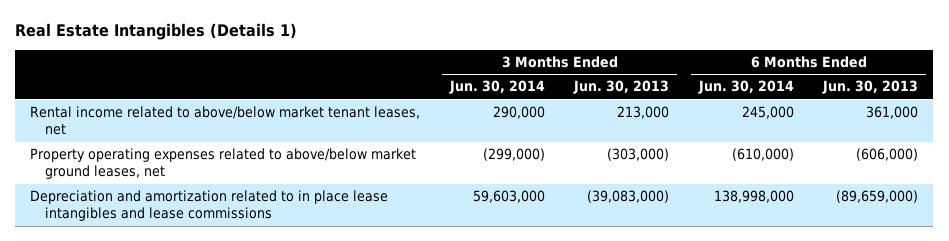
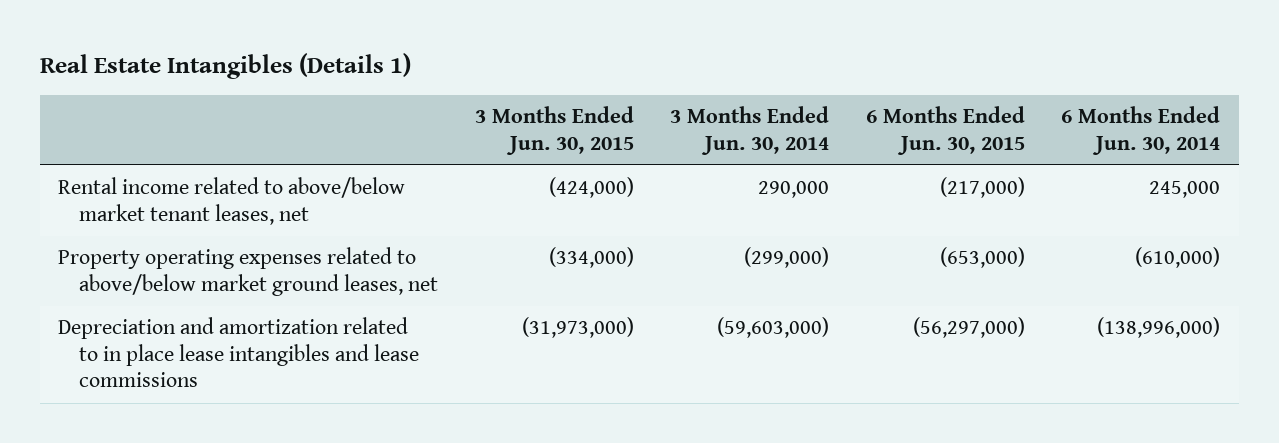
- | 3 Months Ended Jun. 30, 2014 | 3 Months Ended Jun. 30, 2013 | 6 Months Ended Jun. 30, 2014 | 6 Months Ended Jun. 30, 2013
+ | 3 Months Ended Jun. 30, 2015 | 3 Months Ended Jun. 30, 2014 | 6 Months Ended Jun. 30, 2015 | 6 Months Ended Jun. 30, 2014
- Depreciation and amortization related to in place lease intangibles and lease commissions | 59,603,000 | (39,083,000) | 138,998,000 | (89,659,000)
+ Depreciation and amortization related to in place lease intangibles and lease commissions | (31,973,000) | (59,603,000) | (56,297,000) | (138,996,000)

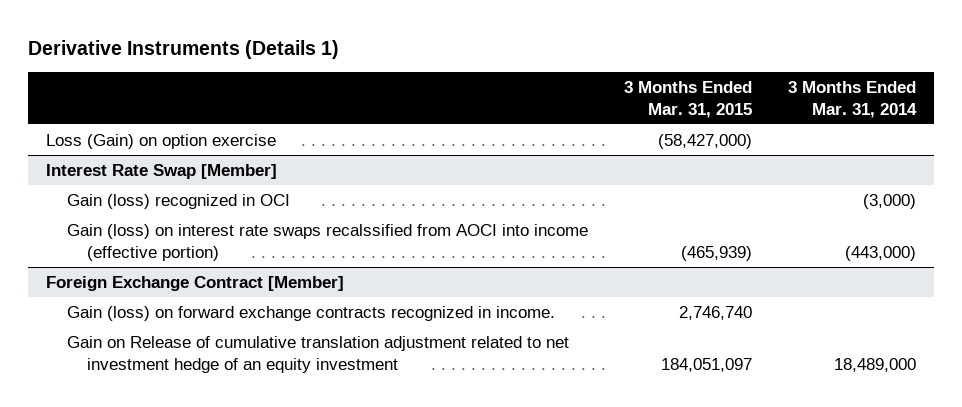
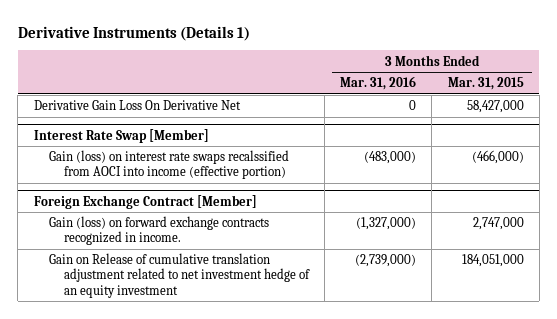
- | 3 Months Ended Mar. 31, 2015 | 3 Months Ended Mar. 31, 2014
+ | 3 Months Ended Mar. 31, 2016 | 3 Months Ended Mar. 31, 2015
- Loss (Gain) on option exercise | (58,427,000) |
+ Derivative Gain Loss On Derivative Net | 0 | 58,427,000
@ Interest Rate Swap [Member]
- Gain (loss) recognized in OCI | | (3,000)
- Gain (loss) on interest rate swaps recalssified from AOCI into income (effective portion) | (465,939) | (443,000)
+ Gain (loss) on interest rate swaps recalssified from AOCI into income (effective portion) | (483,000) | (466,000)
@ Foreign Exchange Contract [Member]
- Gain (loss) on forward exchange contracts recognized in income. | 2,746,740 |
- Gain on Release of cumulative translation adjustment related to net investment hedge of an equity investment | 184,051,097 | 18,489,000
+ Gain (loss) on forward exchange contracts recognized in income. | (1,327,000) | 2,747,000
+ Gain on Release of cumulative translation adjustment related to net investment hedge of an equity investment | (2,739,000) | 184,051,000

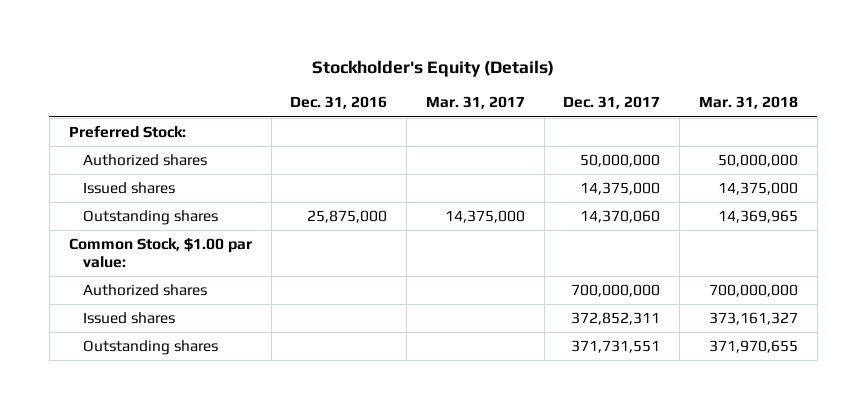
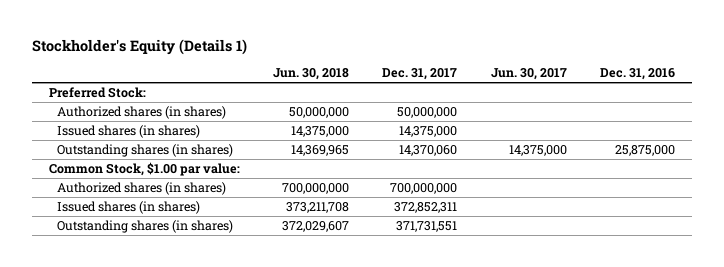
- Stockholder's Equity (Details)
+ Stockholder's Equity (Details 1)
- | Dec. 31, 2016 | Mar. 31, 2017 | Dec. 31, 2017 | Mar. 31, 2018
+ | Jun. 30, 2018 | Dec. 31, 2017 | Jun. 30, 2017 | Dec. 31, 2016
- Authorized shares | | | 50,000,000 | 50,000,000
- Issued shares | | | 14,375,000 | 14,375,000
- Outstanding shares | 25,875,000 | 14,375,000 | 14,370,060 | 14,369,965
+ Authorized shares (in shares) | 50,000,000 | 50,000,000 | |
+ Issued shares (in shares) | 14,375,000 | 14,375,000 | |
+ Outstanding shares (in shares) | 14,369,965 | 14,370,060 | 14,375,000 | 25,875,000
- Authorized shares | | | 700,000,000 | 700,000,000
- Issued shares | | | 372,852,311 | 373,161,327
- Outstanding shares | | | 371,731,551 | 371,970,655
+ Authorized shares (in shares) | 700,000,000 | 700,000,000 | |
+ Issued shares (in shares) | 373,211,708 | 372,852,311 | |
+ Outstanding shares (in shares) | 372,029,607 | 371,731,551 | |

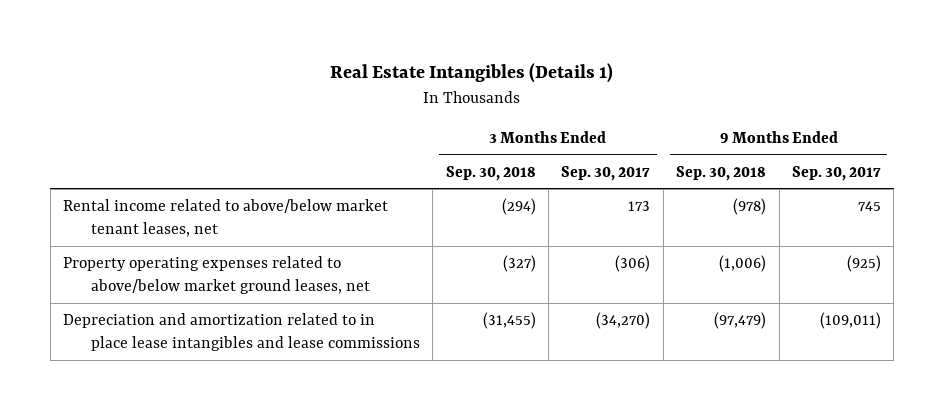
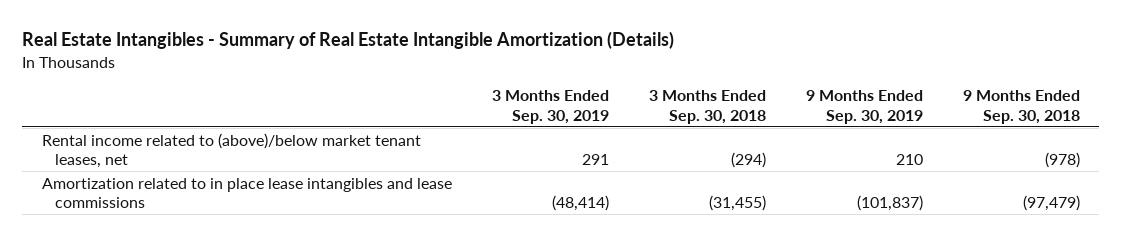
- Real Estate Intangibles (Details 1)
+ Real Estate Intangibles - Summary of Real Estate Intangible Amortization (Details)
- | 3 Months Ended Sep. 30, 2018 | 3 Months Ended Sep. 30, 2017 | 9 Months Ended Sep. 30, 2018 | 9 Months Ended Sep. 30, 2017
+ | 3 Months Ended Sep. 30, 2019 | 3 Months Ended Sep. 30, 2018 | 9 Months Ended Sep. 30, 2019 | 9 Months Ended Sep. 30, 2018
- Rental income related to above/below market tenant leases, net | (294) | 173 | (978) | 745
- Property operating expenses related to above/below market ground leases, net | (327) | (306) | (1,006) | (925)
- Depreciation and amortization related to in place lease intangibles and lease commissions | (31,455) | (34,270) | (97,479) | (109,011)
+ Rental income related to (above)/below market tenant leases, net | 291 | (294) | 210 | (978)
+ Amortization related to in place lease intangibles and lease commissions | (48,414) | (31,455) | (101,837) | (97,479)

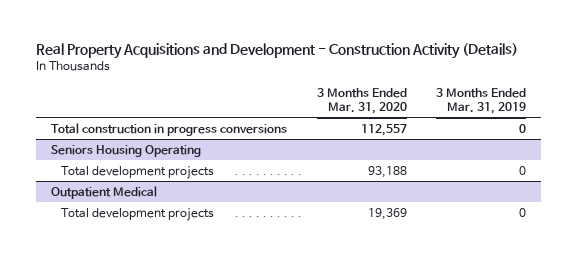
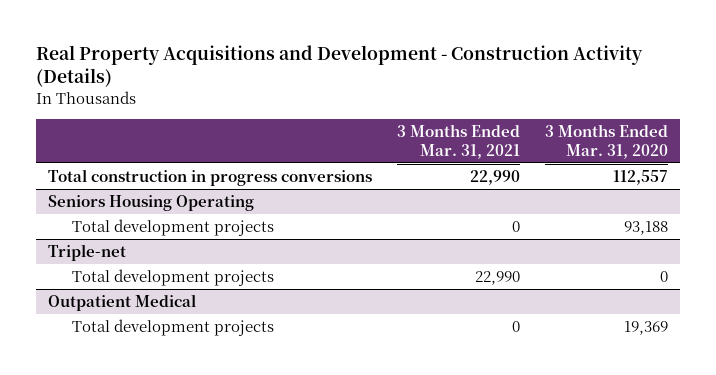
- | 3 Months Ended Mar. 31, 2020 | 3 Months Ended Mar. 31, 2019
+ | 3 Months Ended Mar. 31, 2021 | 3 Months Ended Mar. 31, 2020
+ Triple-net
+ Total development projects | 22,990 | 0

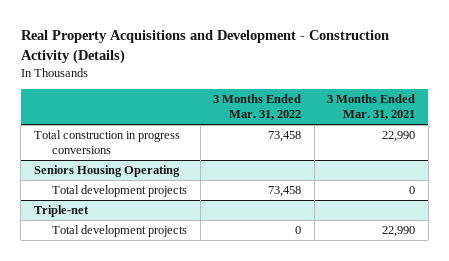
- | 3 Months Ended Mar. 31, 2021 | 3 Months Ended Mar. 31, 2020
+ | 3 Months Ended Mar. 31, 2022 | 3 Months Ended Mar. 31, 2021
- Outpatient Medical
- Total development projects | 0 | 19,369

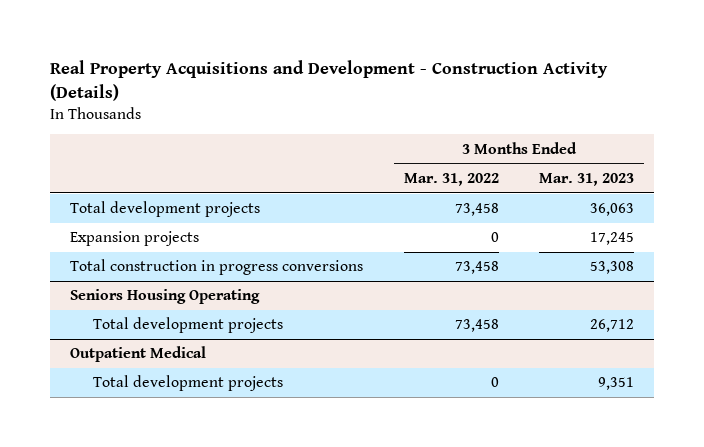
- | 3 Months Ended Mar. 31, 2022 | 3 Months Ended Mar. 31, 2021
+ | 3 Months Ended Mar. 31, 2022 | 3 Months Ended Mar. 31, 2023
+ Total development projects | 73,458 | 36,063
+ Expansion projects | 0 | 17,245
- Triple-net
+ Outpatient Medical

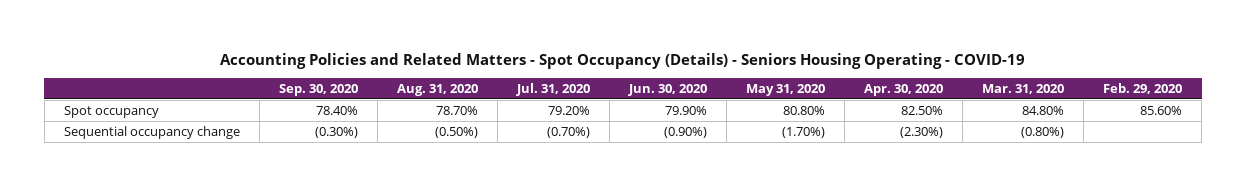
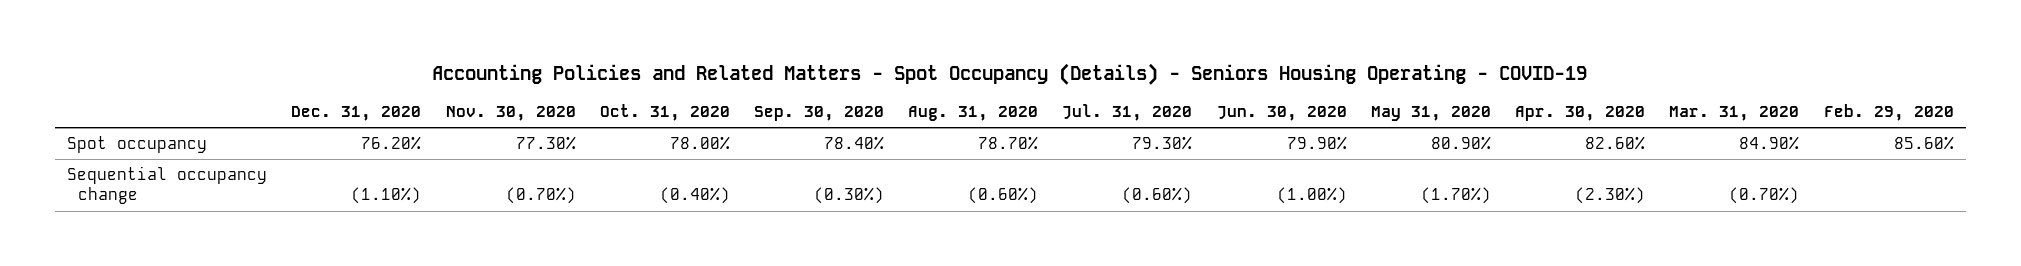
- | Sep. 30, 2020 | Aug. 31, 2020 | Jul. 31, 2020 | Jun. 30, 2020 | May 31, 2020 | Apr. 30, 2020 | Mar. 31, 2020 | Feb. 29, 2020
+ | Dec. 31, 2020 | Nov. 30, 2020 | Oct. 31, 2020 | Sep. 30, 2020 | Aug. 31, 2020 | Jul. 31, 2020 | Jun. 30, 2020 | May 31, 2020 | Apr. 30, 2020 | Mar. 31, 2020 | Feb. 29, 2020
- Spot occupancy | 78.40% | 78.70% | 79.20% | 79.90% | 80.80% | 82.50% | 84.80% | 85.60%
- Sequential occupancy change | (0.30%) | (0.50%) | (0.70%) | (0.90%) | (1.70%) | (2.30%) | (0.80%) |
+ Spot occupancy | 76.20% | 77.30% | 78.00% | 78.40% | 78.70% | 79.30% | 79.90% | 80.90% | 82.60% | 84.90% | 85.60%
+ Sequential occupancy change | (1.10%) | (0.70%) | (0.40%) | (0.30%) | (0.60%) | (0.60%) | (1.00%) | (1.70%) | (2.30%) | (0.70%) |

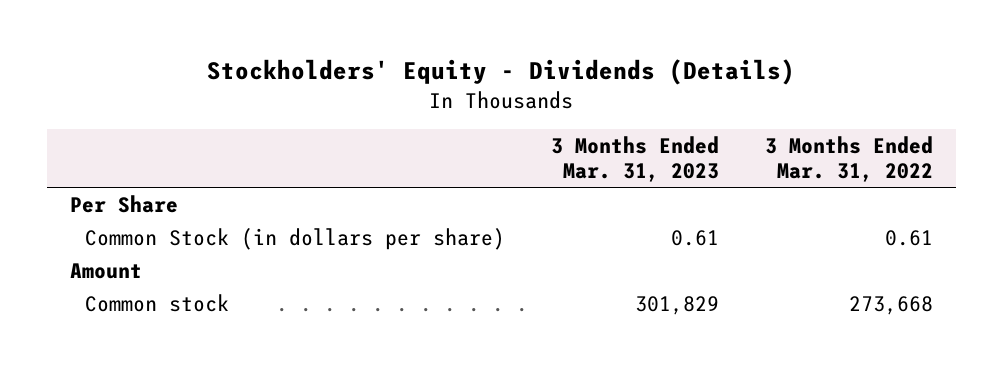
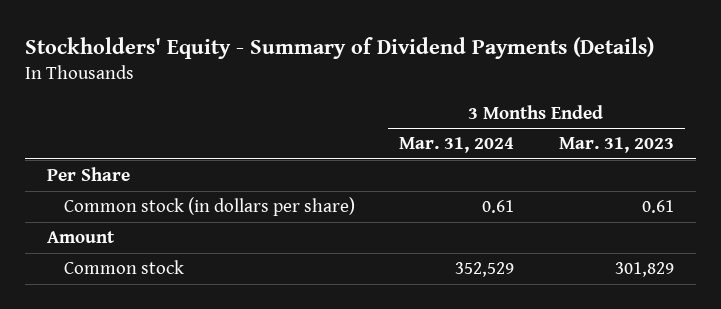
- Stockholders' Equity - Dividends (Details)
+ Stockholders' Equity - Summary of Dividend Payments (Details)
- | 3 Months Ended Mar. 31, 2023 | 3 Months Ended Mar. 31, 2022
+ | 3 Months Ended Mar. 31, 2024 | 3 Months Ended Mar. 31, 2023
- Common Stock (in dollars per share) | 0.61 | 0.61
+ Common stock (in dollars per share) | 0.61 | 0.61

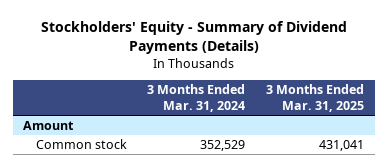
- | 3 Months Ended Mar. 31, 2024 | 3 Months Ended Mar. 31, 2023
+ | 3 Months Ended Mar. 31, 2024 | 3 Months Ended Mar. 31, 2025
- Per Share
- Common stock (in dollars per share) | 0.61 | 0.61

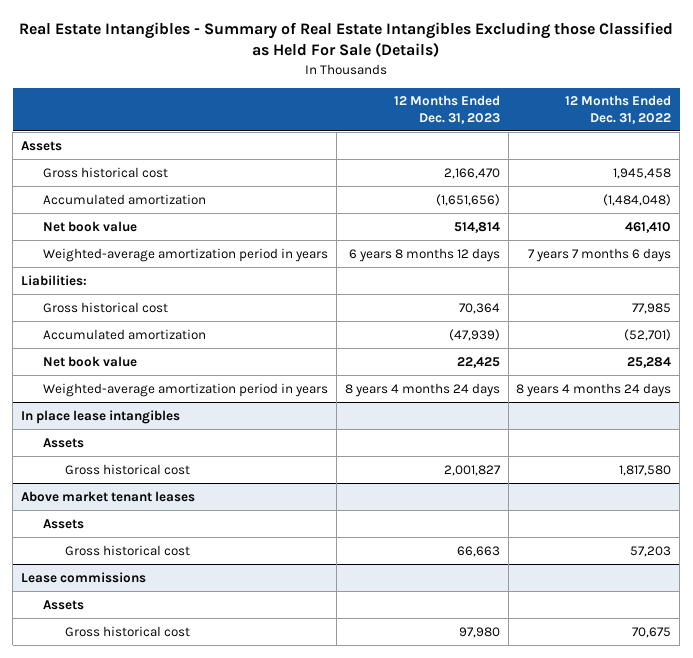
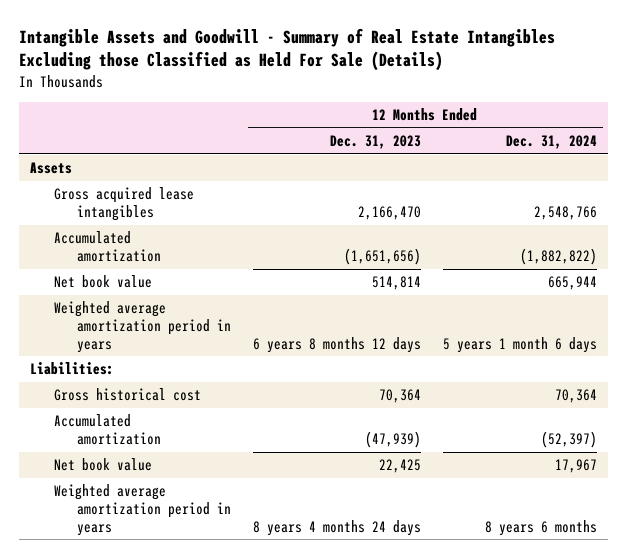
- Real Estate Intangibles - Summary of Real Estate Intangibles Excluding those Classified as Held For Sale (Details)
+ Intangible Assets and Goodwill - Summary of Real Estate Intangibles Excluding those Classified as Held For Sale (Details)
- | 12 Months Ended Dec. 31, 2023 | 12 Months Ended Dec. 31, 2022
+ | 12 Months Ended Dec. 31, 2023 | 12 Months Ended Dec. 31, 2024
- Gross historical cost | 2,166,470 | 1,945,458
+ Gross acquired lease intangibles | 2,166,470 | 2,548,766
- Weighted-average amortization period in years | 6 years 8 months 12 days | 7 years 7 months 6 days
+ Weighted average amortization period in years | 6 years 8 months 12 days | 5 years 1 month 6 days
- Weighted-average amortization period in years | 8 years 4 months 24 days | 8 years 4 months 24 days
- In place lease intangibles
- Assets
- Gross historical cost | 2,001,827 | 1,817,580
- Above market tenant leases
- Assets
- Gross historical cost | 66,663 | 57,203
- Lease commissions
- Assets
- Gross historical cost | 97,980 | 70,675
+ Weighted average amortization period in years | 8 years 4 months 24 days | 8 years 6 months

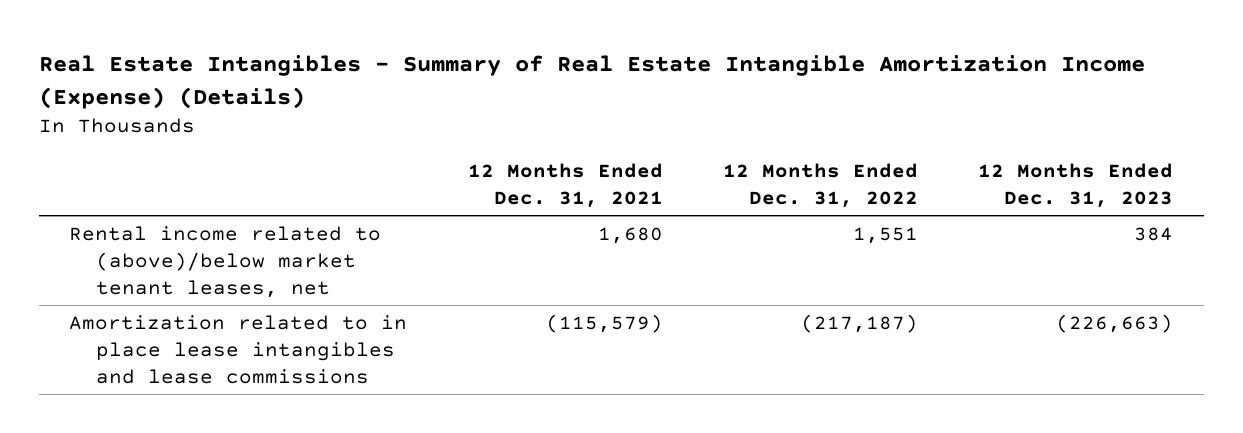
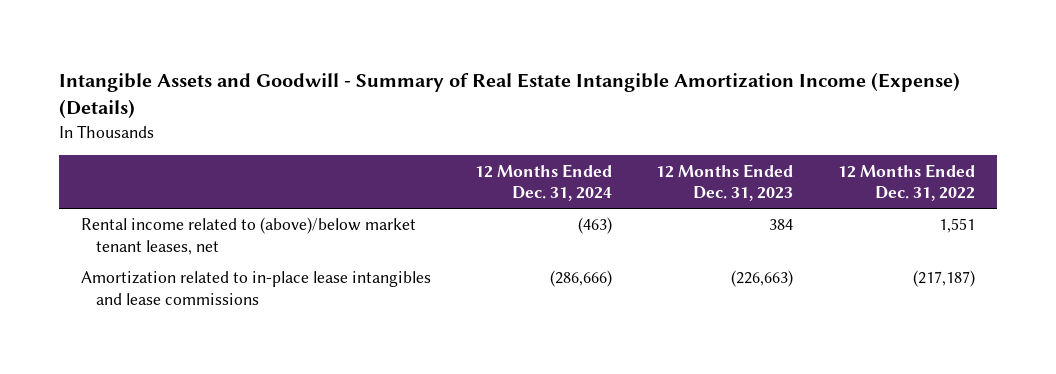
- Real Estate Intangibles - Summary of Real Estate Intangible Amortization Income (Expense) (Details)
+ Intangible Assets and Goodwill - Summary of Real Estate Intangible Amortization Income (Expense) (Details)
- | 12 Months Ended Dec. 31, 2021 | 12 Months Ended Dec. 31, 2022 | 12 Months Ended Dec. 31, 2023
+ | 12 Months Ended Dec. 31, 2024 | 12 Months Ended Dec. 31, 2023 | 12 Months Ended Dec. 31, 2022
- Amortization related to in place lease intangibles and lease commissions | (115,579) | (217,187) | (226,663)
+ Amortization related to in-place lease intangibles and lease commissions | (286,666) | (226,663) | (217,187)

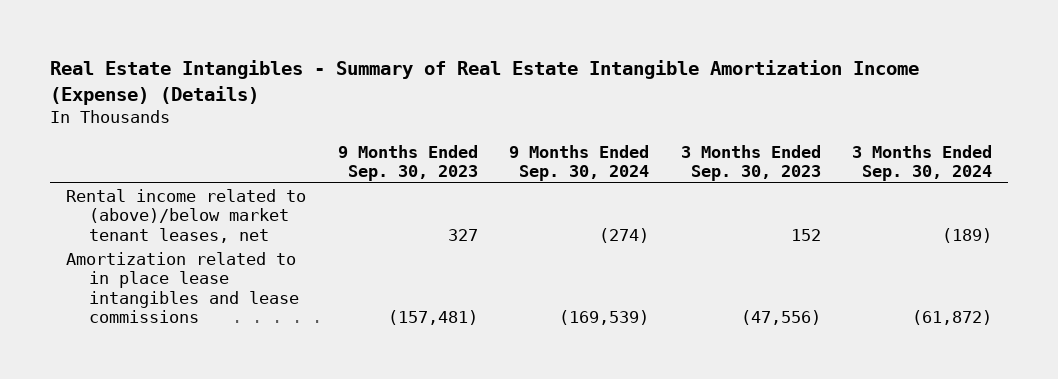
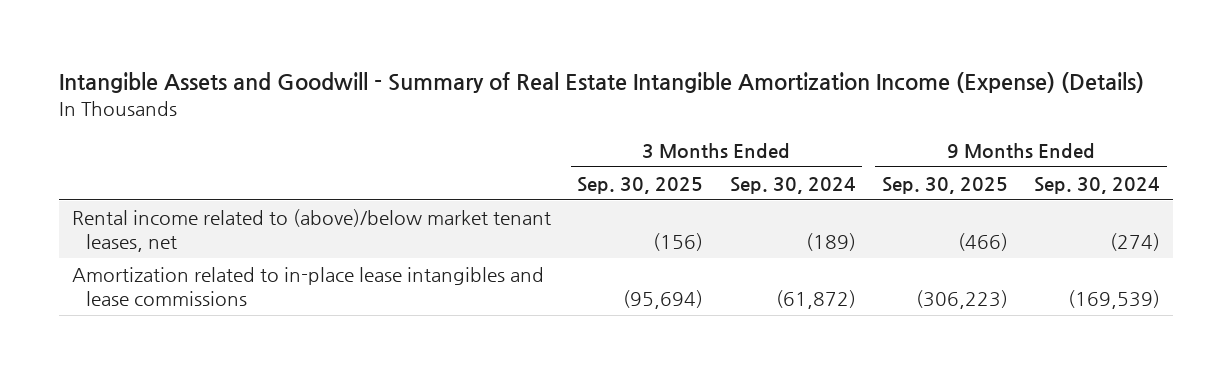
- Real Estate Intangibles - Summary of Real Estate Intangible Amortization Income (Expense) (Details)
+ Intangible Assets and Goodwill - Summary of Real Estate Intangible Amortization Income (Expense) (Details)
- | 9 Months Ended Sep. 30, 2023 | 9 Months Ended Sep. 30, 2024 | 3 Months Ended Sep. 30, 2023 | 3 Months Ended Sep. 30, 2024
+ | 3 Months Ended Sep. 30, 2025 | 3 Months Ended Sep. 30, 2024 | 9 Months Ended Sep. 30, 2025 | 9 Months Ended Sep. 30, 2024
- Amortization related to in place lease intangibles and lease commissions | (157,481) | (169,539) | (47,556) | (61,872)
+ Amortization related to in-place lease intangibles and lease commissions | (95,694) | (61,872) | (306,223) | (169,539)

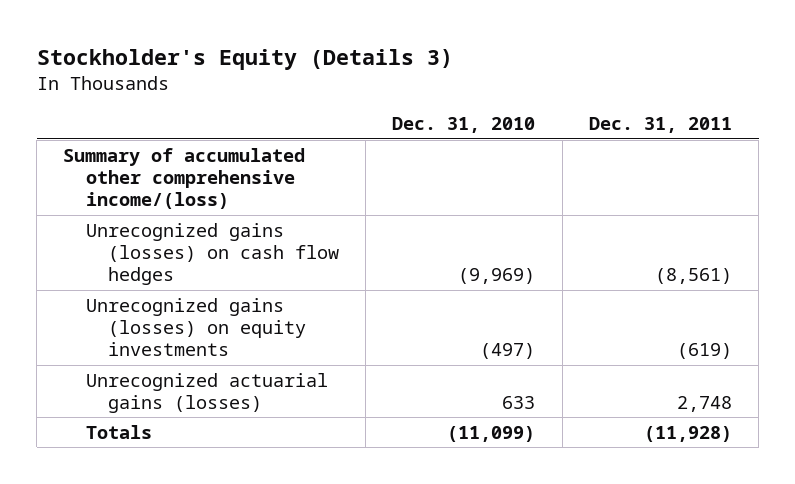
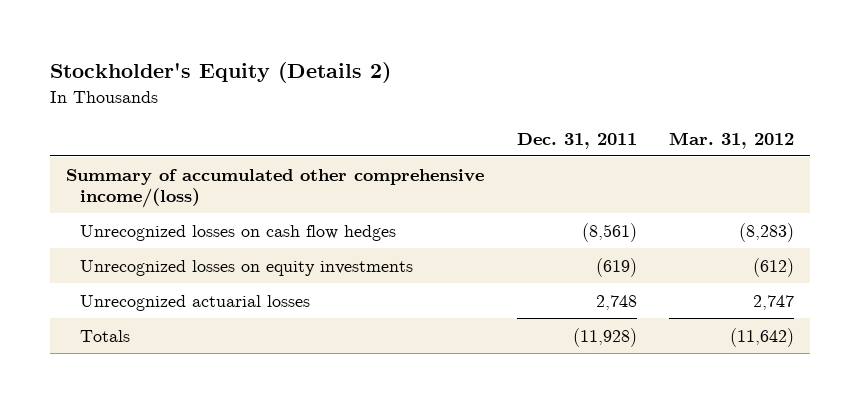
- Stockholder's Equity (Details 3)
+ Stockholder's Equity (Details 2)
- | Dec. 31, 2010 | Dec. 31, 2011
+ | Dec. 31, 2011 | Mar. 31, 2012
- Unrecognized gains (losses) on cash flow hedges | (9,969) | (8,561)
- Unrecognized gains (losses) on equity investments | (497) | (619)
- Unrecognized actuarial gains (losses) | 633 | 2,748
+ Unrecognized losses on cash flow hedges | (8,561) | (8,283)
+ Unrecognized losses on equity investments | (619) | (612)
+ Unrecognized actuarial losses | 2,748 | 2,747

